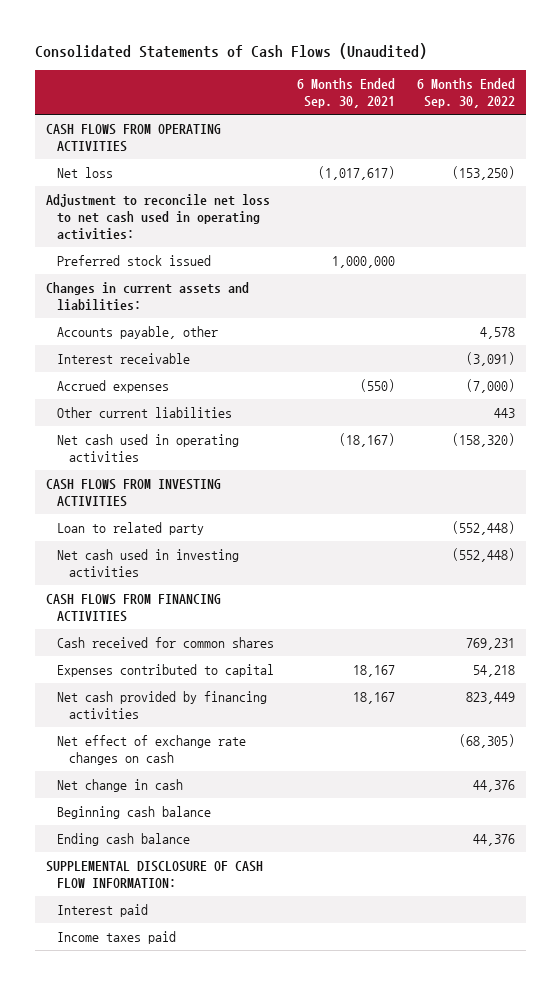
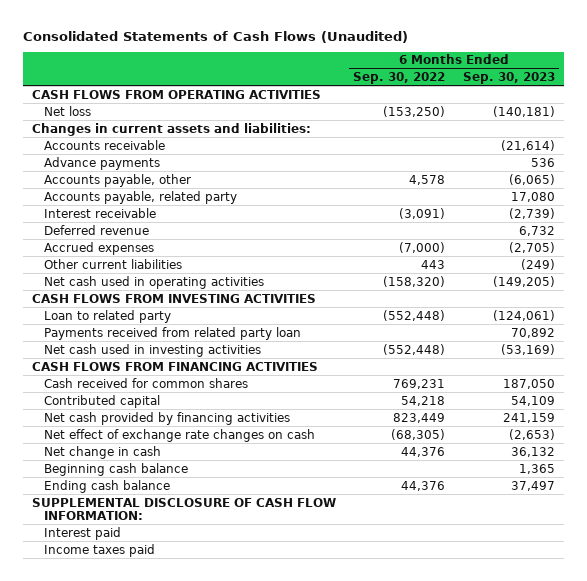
- | 6 Months Ended Sep. 30, 2021 | 6 Months Ended Sep. 30, 2022
+ | 6 Months Ended Sep. 30, 2022 | 6 Months Ended Sep. 30, 2023
- Adjustment to reconcile net loss to net cash used in operating activities:
- Preferred stock issued | 1,000,000 |
+ Accounts receivable | | (21,614)
+ Advance payments | | 536
+ Accounts payable, related party | | 17,080
+ Deferred revenue | | 6,732
+ Payments received from related party loan | | 70,892
- Expenses contributed to capital | 18,167 | 54,218
+ Contributed capital | 54,218 | 54,109

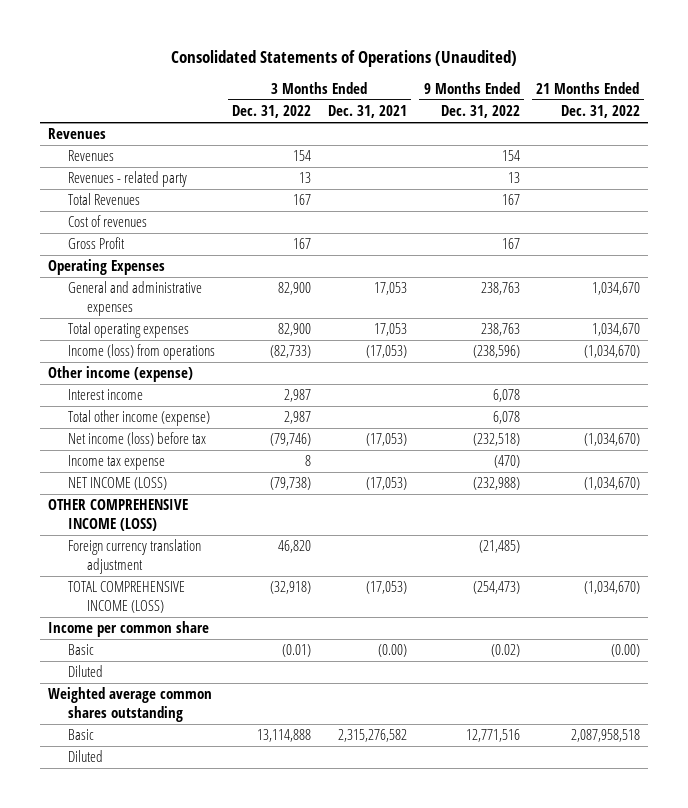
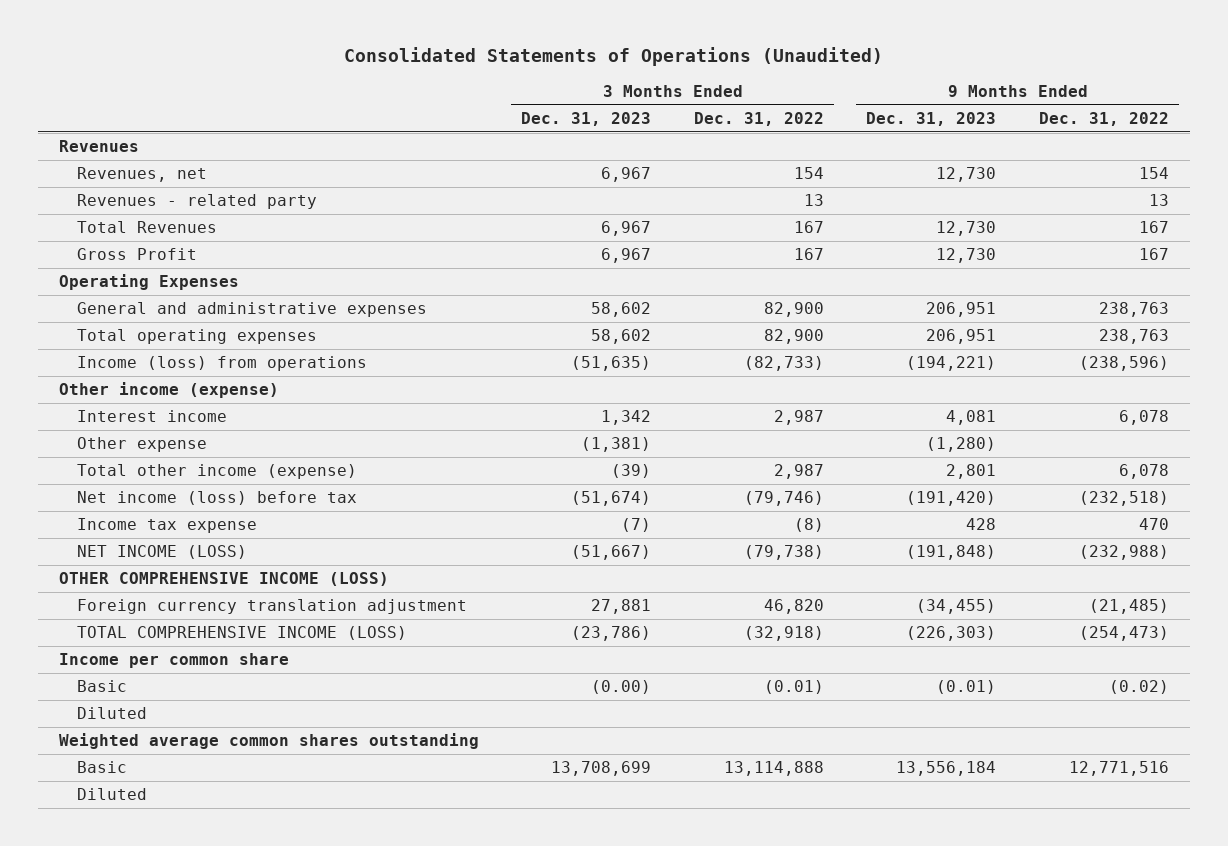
- | 3 Months Ended Dec. 31, 2022 | 3 Months Ended Dec. 31, 2021 | 9 Months Ended Dec. 31, 2022 | 21 Months Ended Dec. 31, 2022
+ | 3 Months Ended Dec. 31, 2023 | 3 Months Ended Dec. 31, 2022 | 9 Months Ended Dec. 31, 2023 | 9 Months Ended Dec. 31, 2022
- Revenues | 154 | | 154 |
+ Revenues, net | 6,967 | 154 | 12,730 | 154
- Cost of revenues
+ Other expense | (1,381) | | (1,280) |
- Income tax expense | 8 | | (470) |
+ Income tax expense | (7) | (8) | 428 | 470

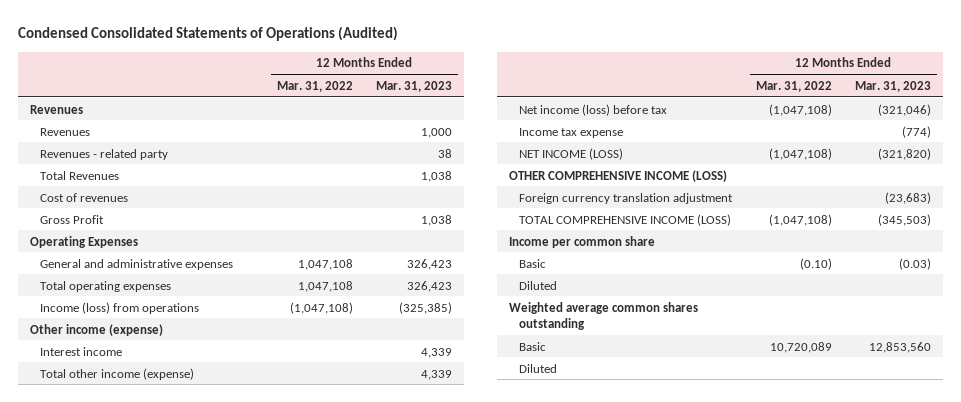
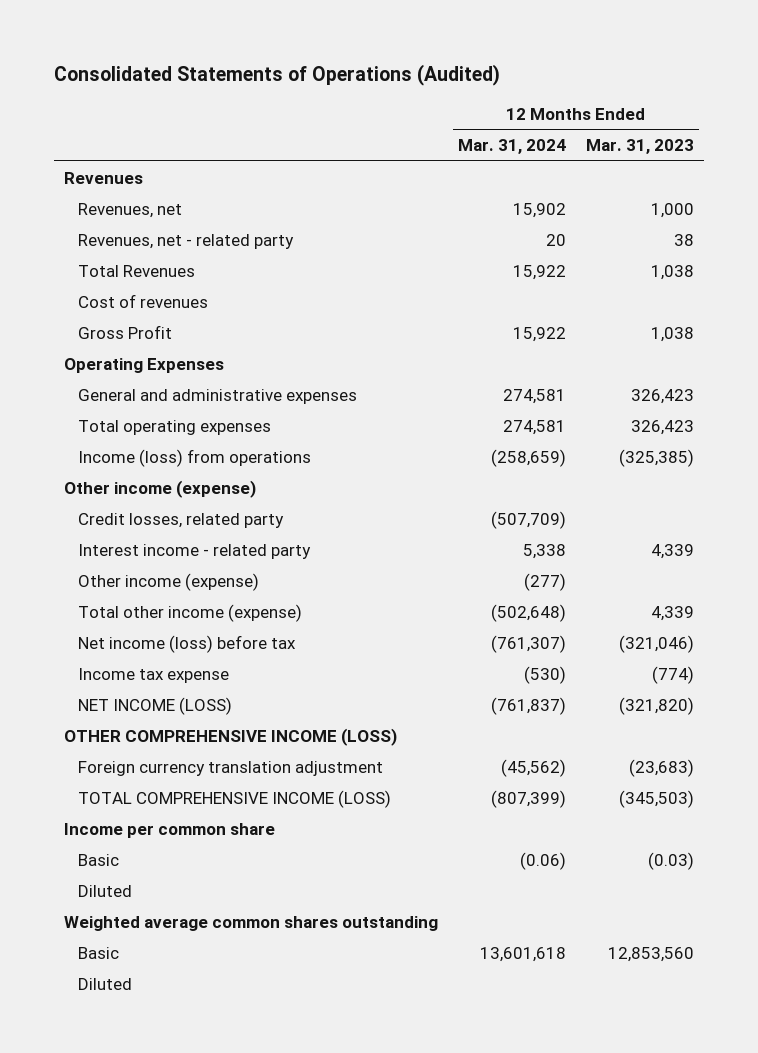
- Condensed Consolidated Statements of Operations (Audited)
+ Consolidated Statements of Operations (Audited)
- | 12 Months Ended Mar. 31, 2022 | 12 Months Ended Mar. 31, 2023
+ | 12 Months Ended Mar. 31, 2024 | 12 Months Ended Mar. 31, 2023
- Revenues | | 1,000
- Revenues - related party | | 38
+ Revenues, net | 15,902 | 1,000
+ Revenues, net - related party | 20 | 38
- Interest income | | 4,339
+ Credit losses, related party | (507,709) |
+ Interest income - related party | 5,338 | 4,339
+ Other income (expense) | (277) |

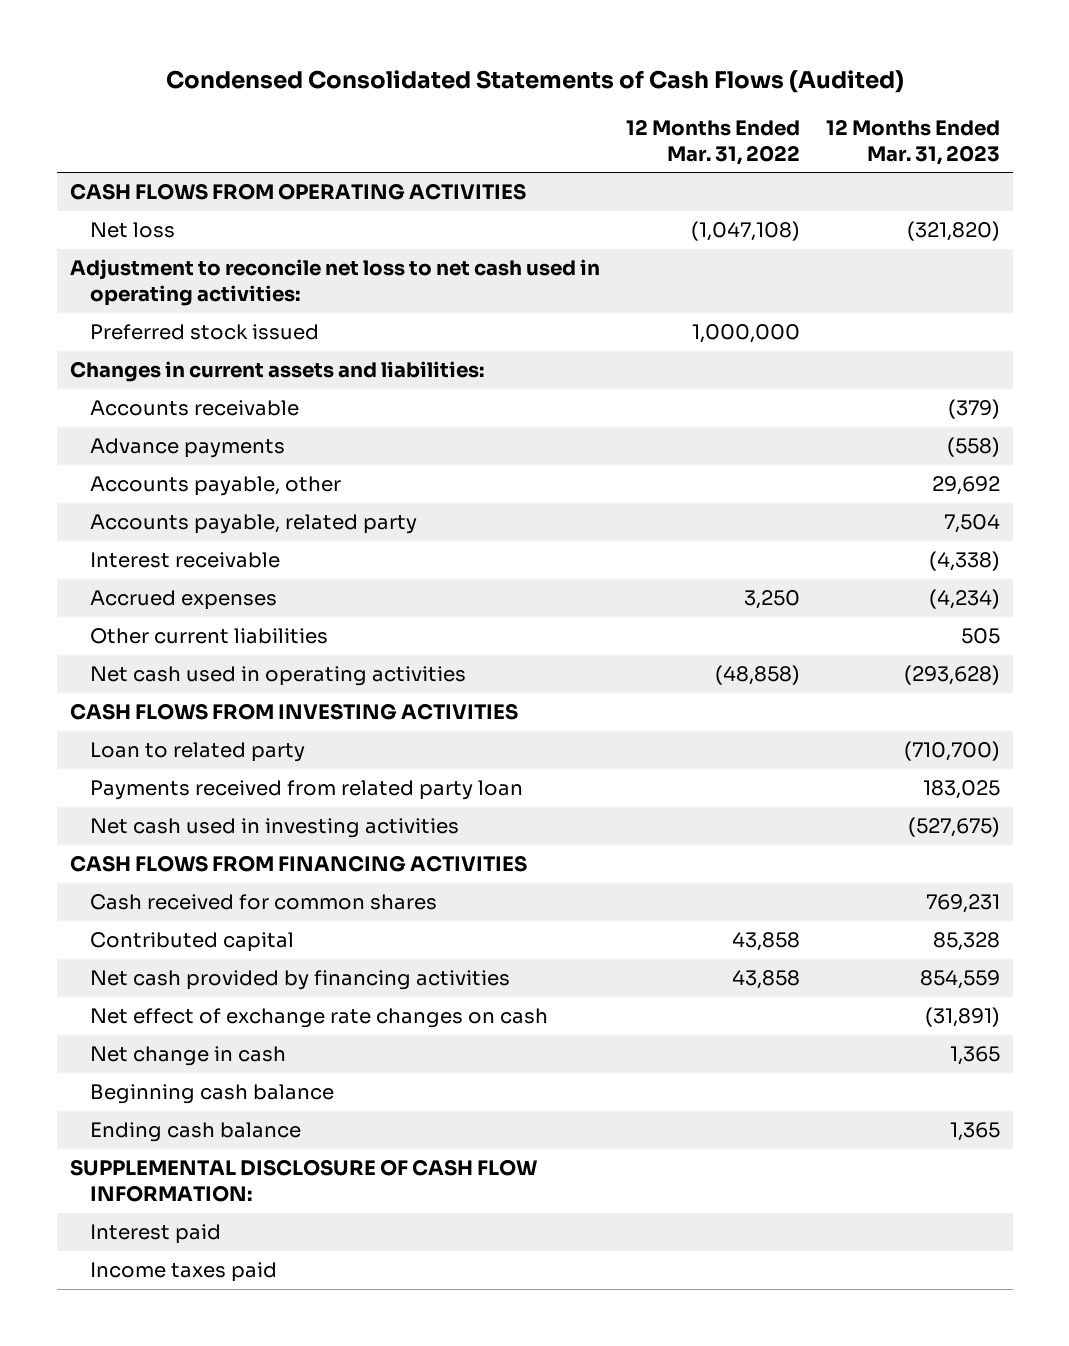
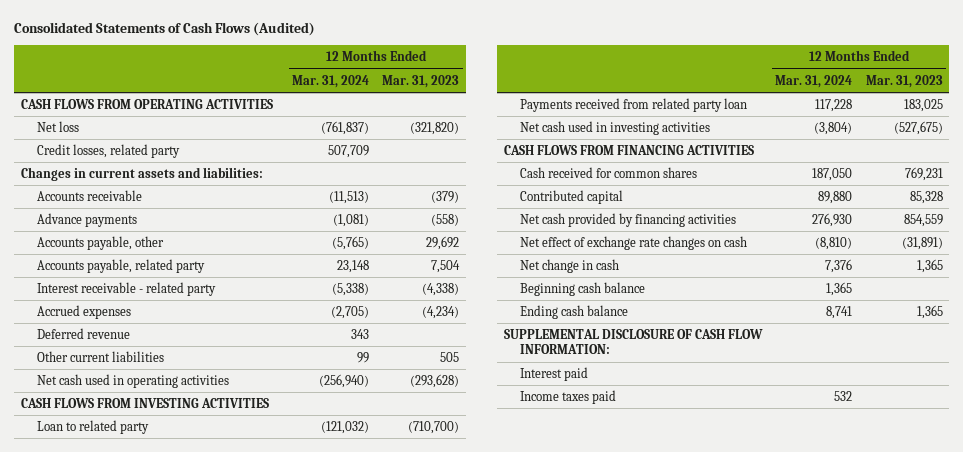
- Condensed Consolidated Statements of Cash Flows (Audited)
+ Consolidated Statements of Cash Flows (Audited)
- | 12 Months Ended Mar. 31, 2022 | 12 Months Ended Mar. 31, 2023
+ | 12 Months Ended Mar. 31, 2024 | 12 Months Ended Mar. 31, 2023
- Adjustment to reconcile net loss to net cash used in operating activities:
- Preferred stock issued | 1,000,000 |
+ Credit losses, related party | 507,709 |
- Interest receivable | | (4,338)
+ Interest receivable - related party | (5,338) | (4,338)
+ Deferred revenue | 343 |

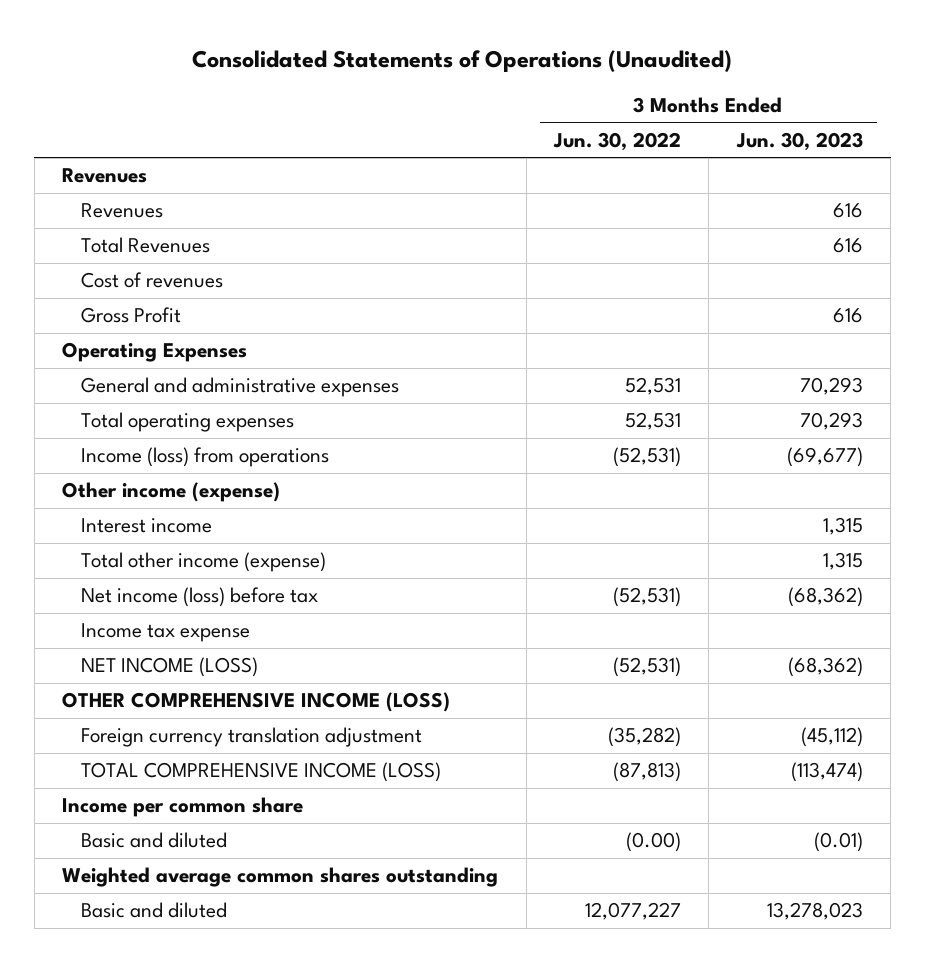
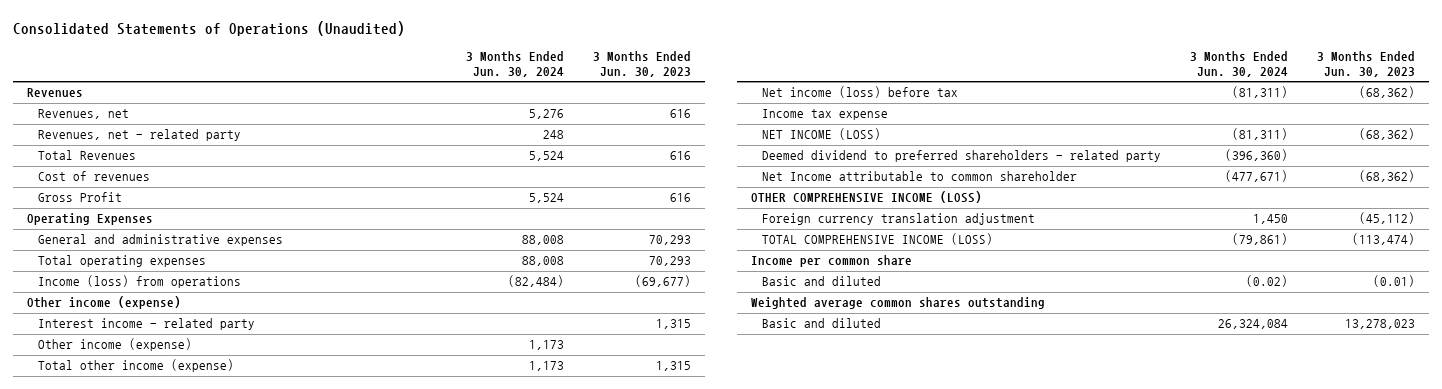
- | 3 Months Ended Jun. 30, 2022 | 3 Months Ended Jun. 30, 2023
+ | 3 Months Ended Jun. 30, 2024 | 3 Months Ended Jun. 30, 2023
- Revenues | | 616
+ Revenues, net | 5,276 | 616
+ Revenues, net - related party | 248 |
- Interest income | | 1,315
+ Interest income - related party | | 1,315
+ Other income (expense) | 1,173 |
+ Deemed dividend to preferred shareholders - related party | (396,360) |
+ Net Income attributable to common shareholder | (477,671) | (68,362)

